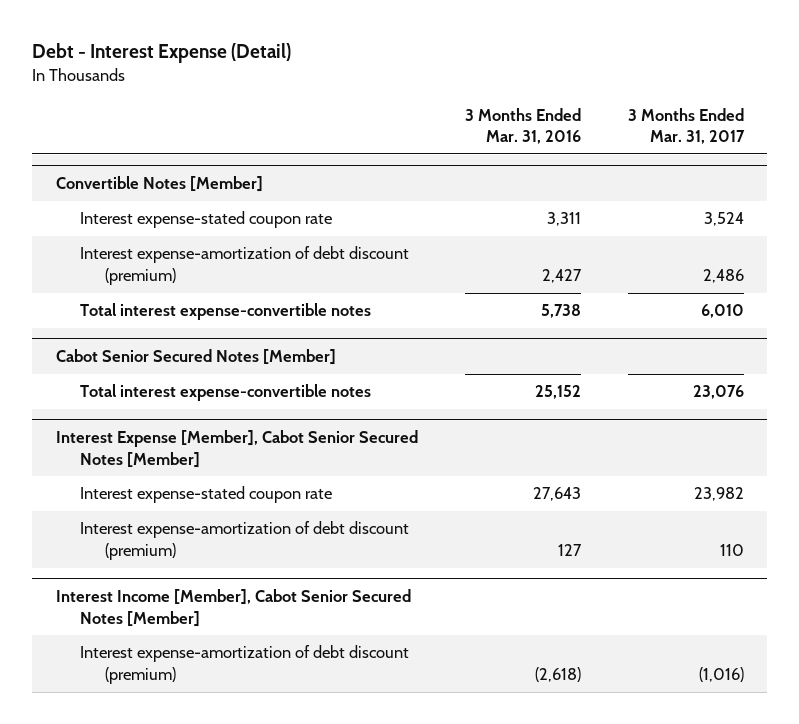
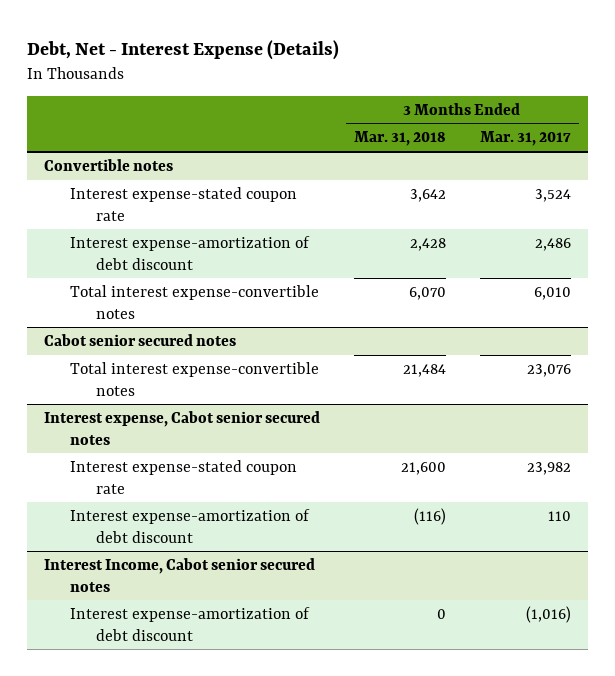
- Debt - Interest Expense (Detail)
+ Debt, Net - Interest Expense (Details)
- | 3 Months Ended Mar. 31, 2016 | 3 Months Ended Mar. 31, 2017
+ | 3 Months Ended Mar. 31, 2018 | 3 Months Ended Mar. 31, 2017
- Convertible Notes [Member]
+ Convertible notes
- Interest expense-amortization of debt discount (premium) | 2,427 | 2,486
+ Interest expense-amortization of debt discount | 2,428 | 2,486
- Cabot Senior Secured Notes [Member]
+ Cabot senior secured notes
- Interest Expense [Member], Cabot Senior Secured Notes [Member]
+ Interest expense, Cabot senior secured notes
- Interest expense-amortization of debt discount (premium) | 127 | 110
- Interest Income [Member], Cabot Senior Secured Notes [Member]
- Interest expense-amortization of debt discount (premium) | (2,618) | (1,016)
+ Interest expense-amortization of debt discount | (116) | 110
+ Interest Income, Cabot senior secured notes
+ Interest expense-amortization of debt discount | 0 | (1,016)

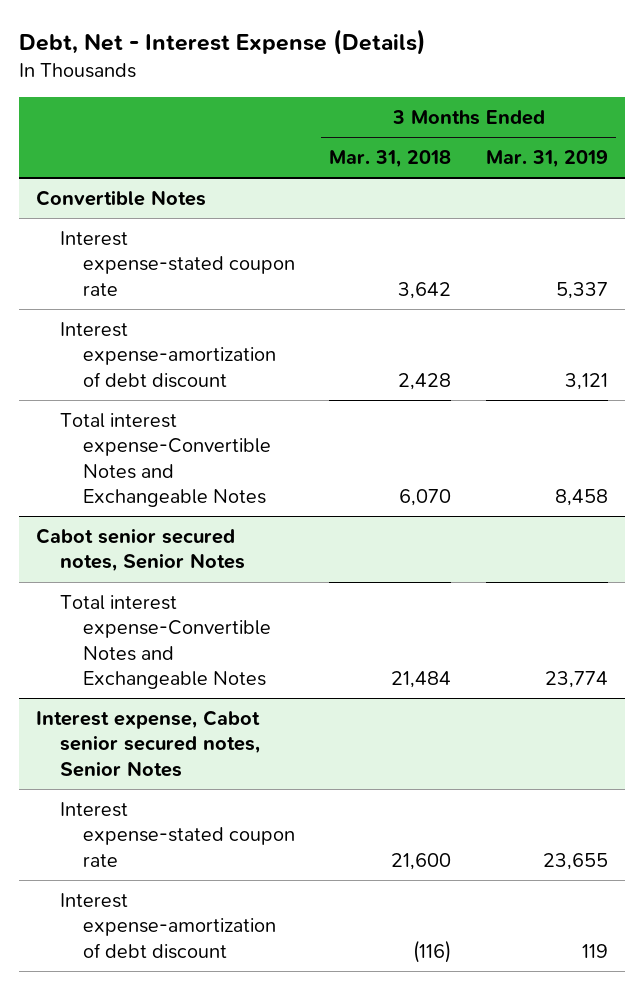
- | 3 Months Ended Mar. 31, 2018 | 3 Months Ended Mar. 31, 2017
+ | 3 Months Ended Mar. 31, 2018 | 3 Months Ended Mar. 31, 2019
- Convertible notes
+ Convertible Notes
- Total interest expense-convertible notes | 6,070 | 6,010
- Cabot senior secured notes
- Total interest expense-convertible notes | 21,484 | 23,076
- Interest expense, Cabot senior secured notes
+ Total interest expense-Convertible Notes and Exchangeable Notes | 6,070 | 8,458
+ Cabot senior secured notes, Senior Notes
+ Total interest expense-Convertible Notes and Exchangeable Notes | 21,484 | 23,774
+ Interest expense, Cabot senior secured notes, Senior Notes
- Interest Income, Cabot senior secured notes
- Interest expense-amortization of debt discount | 0 | (1,016)

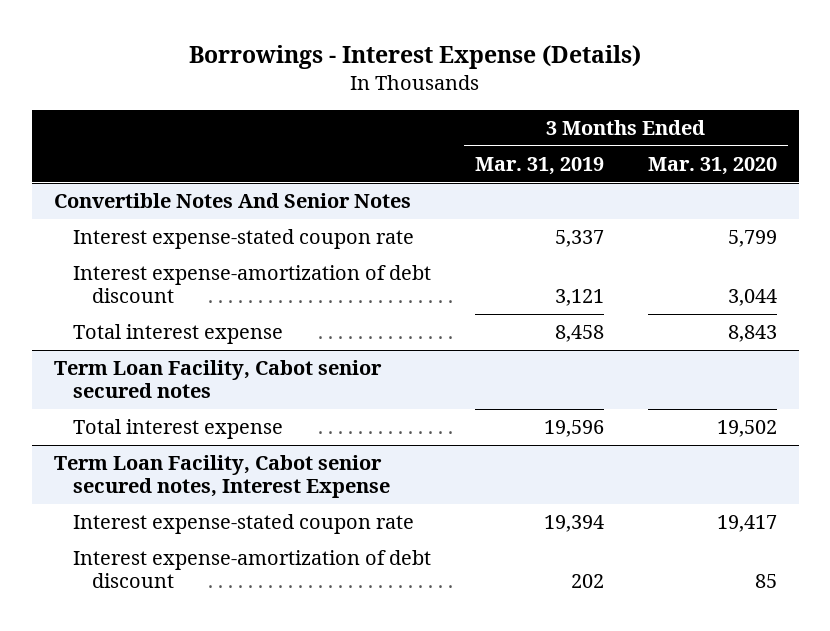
- Debt, Net - Interest Expense (Details)
+ Borrowings - Interest Expense (Details)
- | 3 Months Ended Mar. 31, 2018 | 3 Months Ended Mar. 31, 2019
+ | 3 Months Ended Mar. 31, 2019 | 3 Months Ended Mar. 31, 2020
- Convertible Notes
+ Convertible Notes And Senior Notes
- Total interest expense-Convertible Notes and Exchangeable Notes | 6,070 | 8,458
- Cabot senior secured notes, Senior Notes
- Total interest expense-Convertible Notes and Exchangeable Notes | 21,484 | 23,774
- Interest expense, Cabot senior secured notes, Senior Notes
- Interest expense-stated coupon rate | 21,600 | 23,655
- Interest expense-amortization of debt discount | (116) | 119
+ Total interest expense | 8,458 | 8,843
+ Term Loan Facility, Cabot senior secured notes
+ Total interest expense | 19,596 | 19,502
+ Term Loan Facility, Cabot senior secured notes, Interest Expense
+ Interest expense-stated coupon rate | 19,394 | 19,417
+ Interest expense-amortization of debt discount | 202 | 85

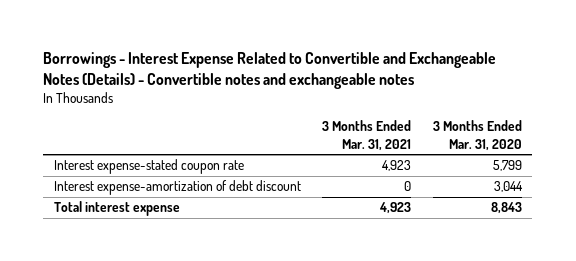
- Borrowings - Interest Expense (Details)
+ Borrowings - Interest Expense Related to Convertible and Exchangeable Notes (Details) - Convertible notes and exchangeable notes
- | 3 Months Ended Mar. 31, 2019 | 3 Months Ended Mar. 31, 2020
+ | 3 Months Ended Mar. 31, 2021 | 3 Months Ended Mar. 31, 2020
- Convertible Notes And Senior Notes
- Term Loan Facility, Cabot senior secured notes
- Total interest expense | 19,596 | 19,502
- Term Loan Facility, Cabot senior secured notes, Interest Expense
- Interest expense-stated coupon rate | 19,394 | 19,417
- Interest expense-amortization of debt discount | 202 | 85

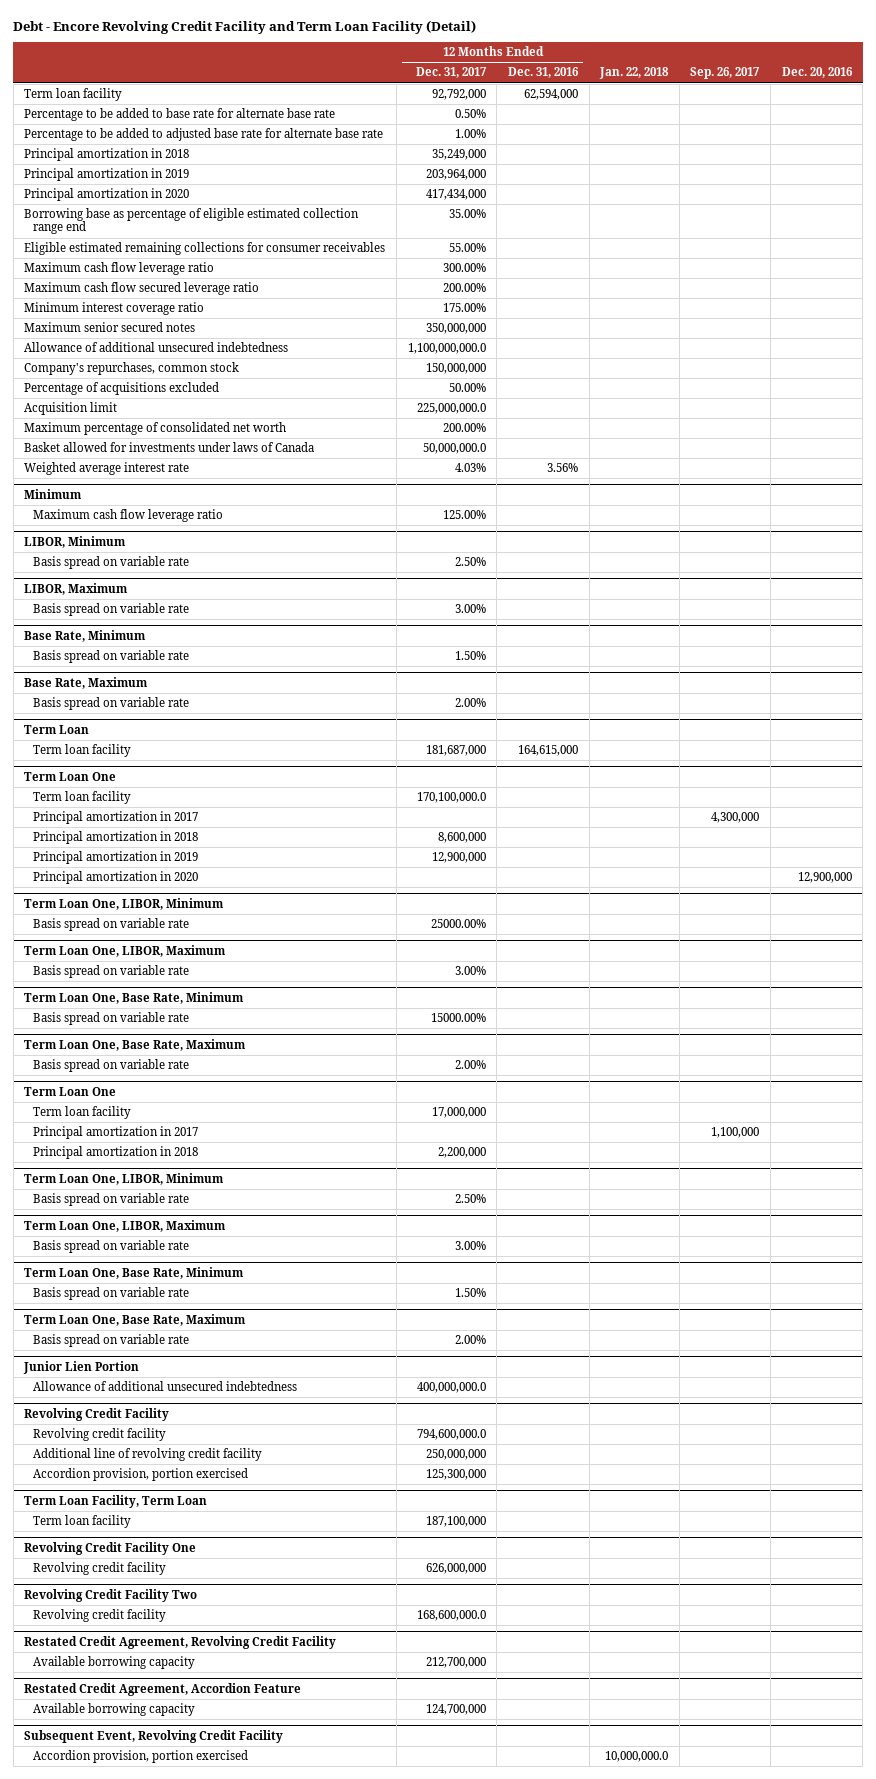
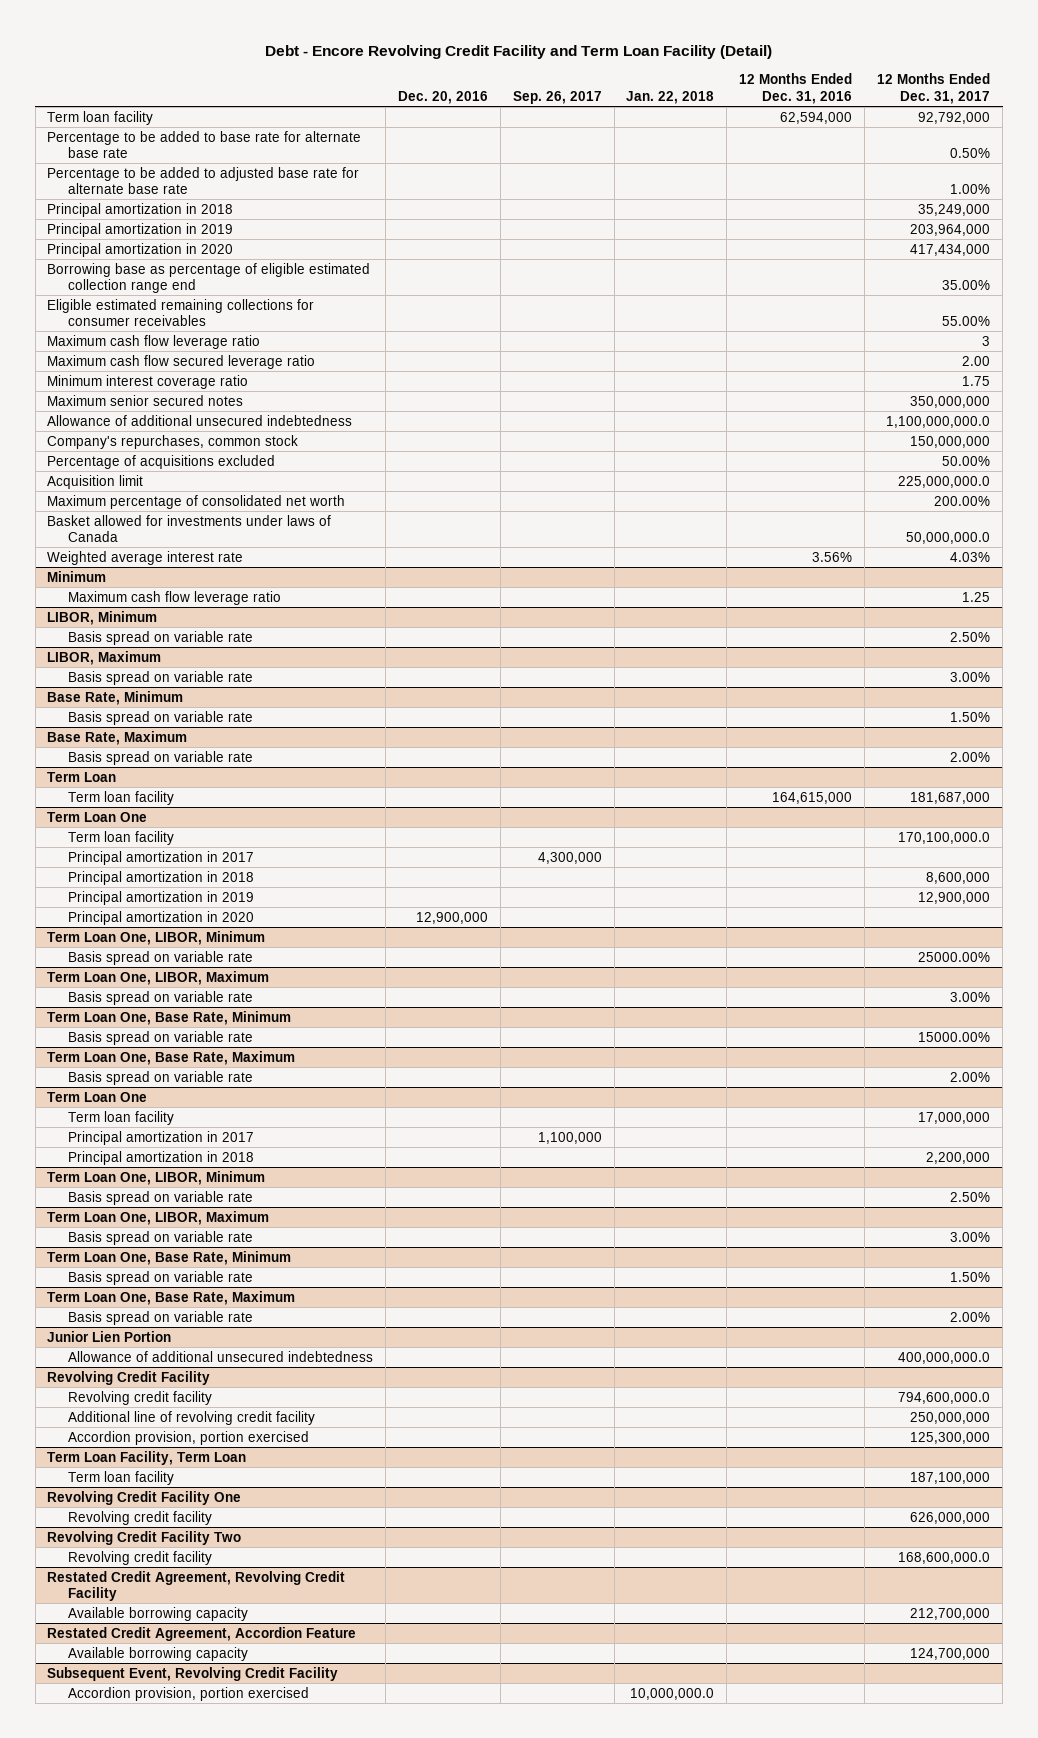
- | 12 Months Ended Dec. 31, 2017 | 12 Months Ended Dec. 31, 2016 | Jan. 22, 2018 | Sep. 26, 2017 | Dec. 20, 2016
+ | Dec. 20, 2016 | Sep. 26, 2017 | Jan. 22, 2018 | 12 Months Ended Dec. 31, 2016 | 12 Months Ended Dec. 31, 2017
- Maximum cash flow leverage ratio | 300.00% | | | |
- Maximum cash flow secured leverage ratio | 200.00% | | | |
- Minimum interest coverage ratio | 175.00% | | | |
+ Maximum cash flow leverage ratio | | | | | 3
+ Maximum cash flow secured leverage ratio | | | | | 2.00
+ Minimum interest coverage ratio | | | | | 1.75
@ Minimum
- Maximum cash flow leverage ratio | 125.00% | | | |
+ Maximum cash flow leverage ratio | | | | | 1.25

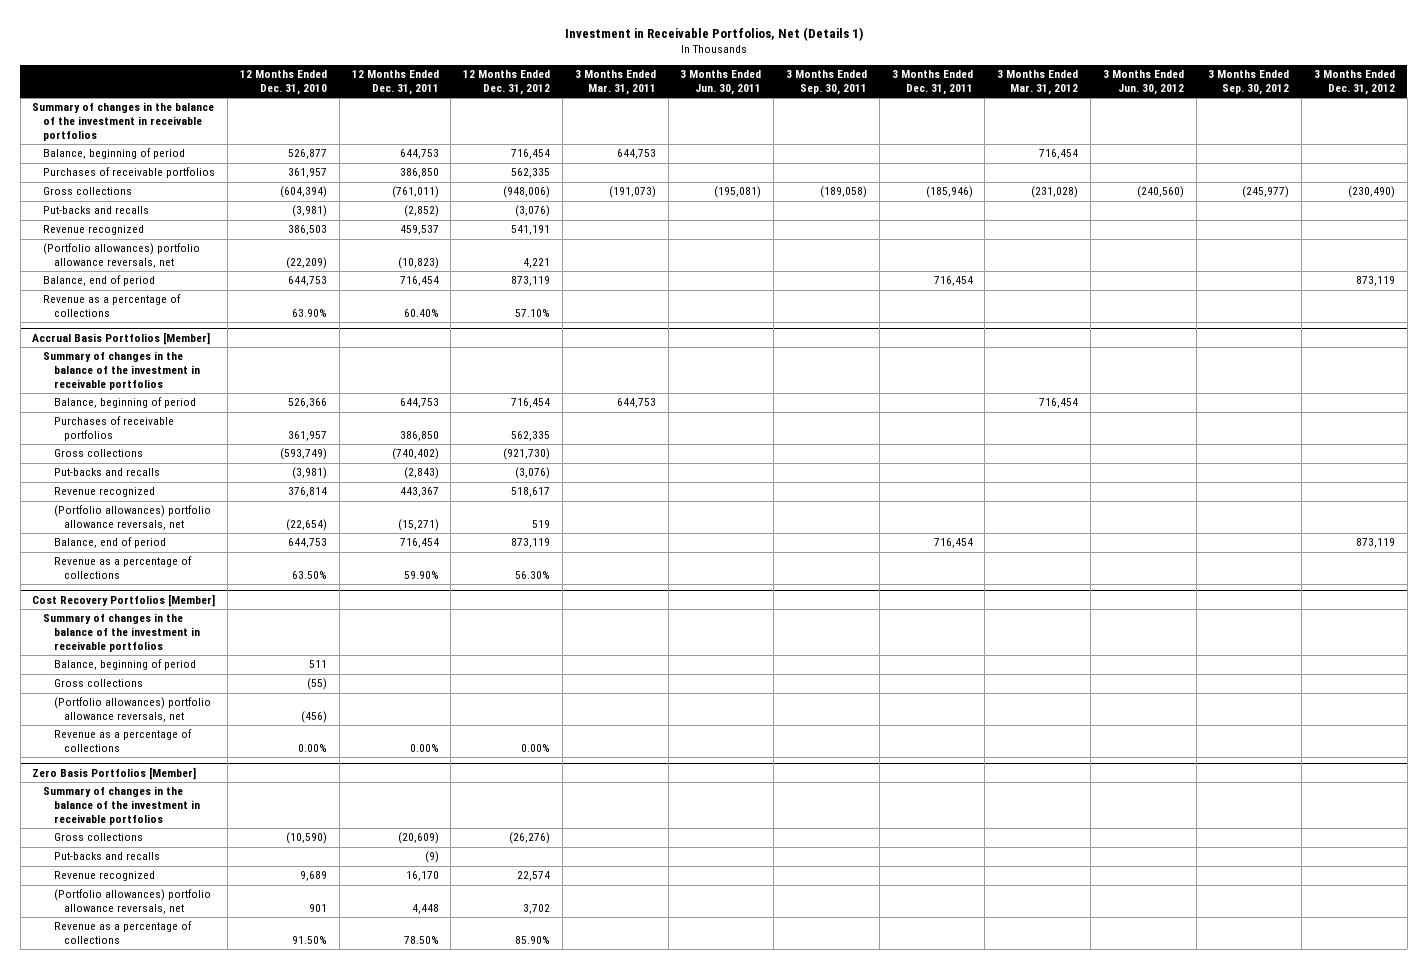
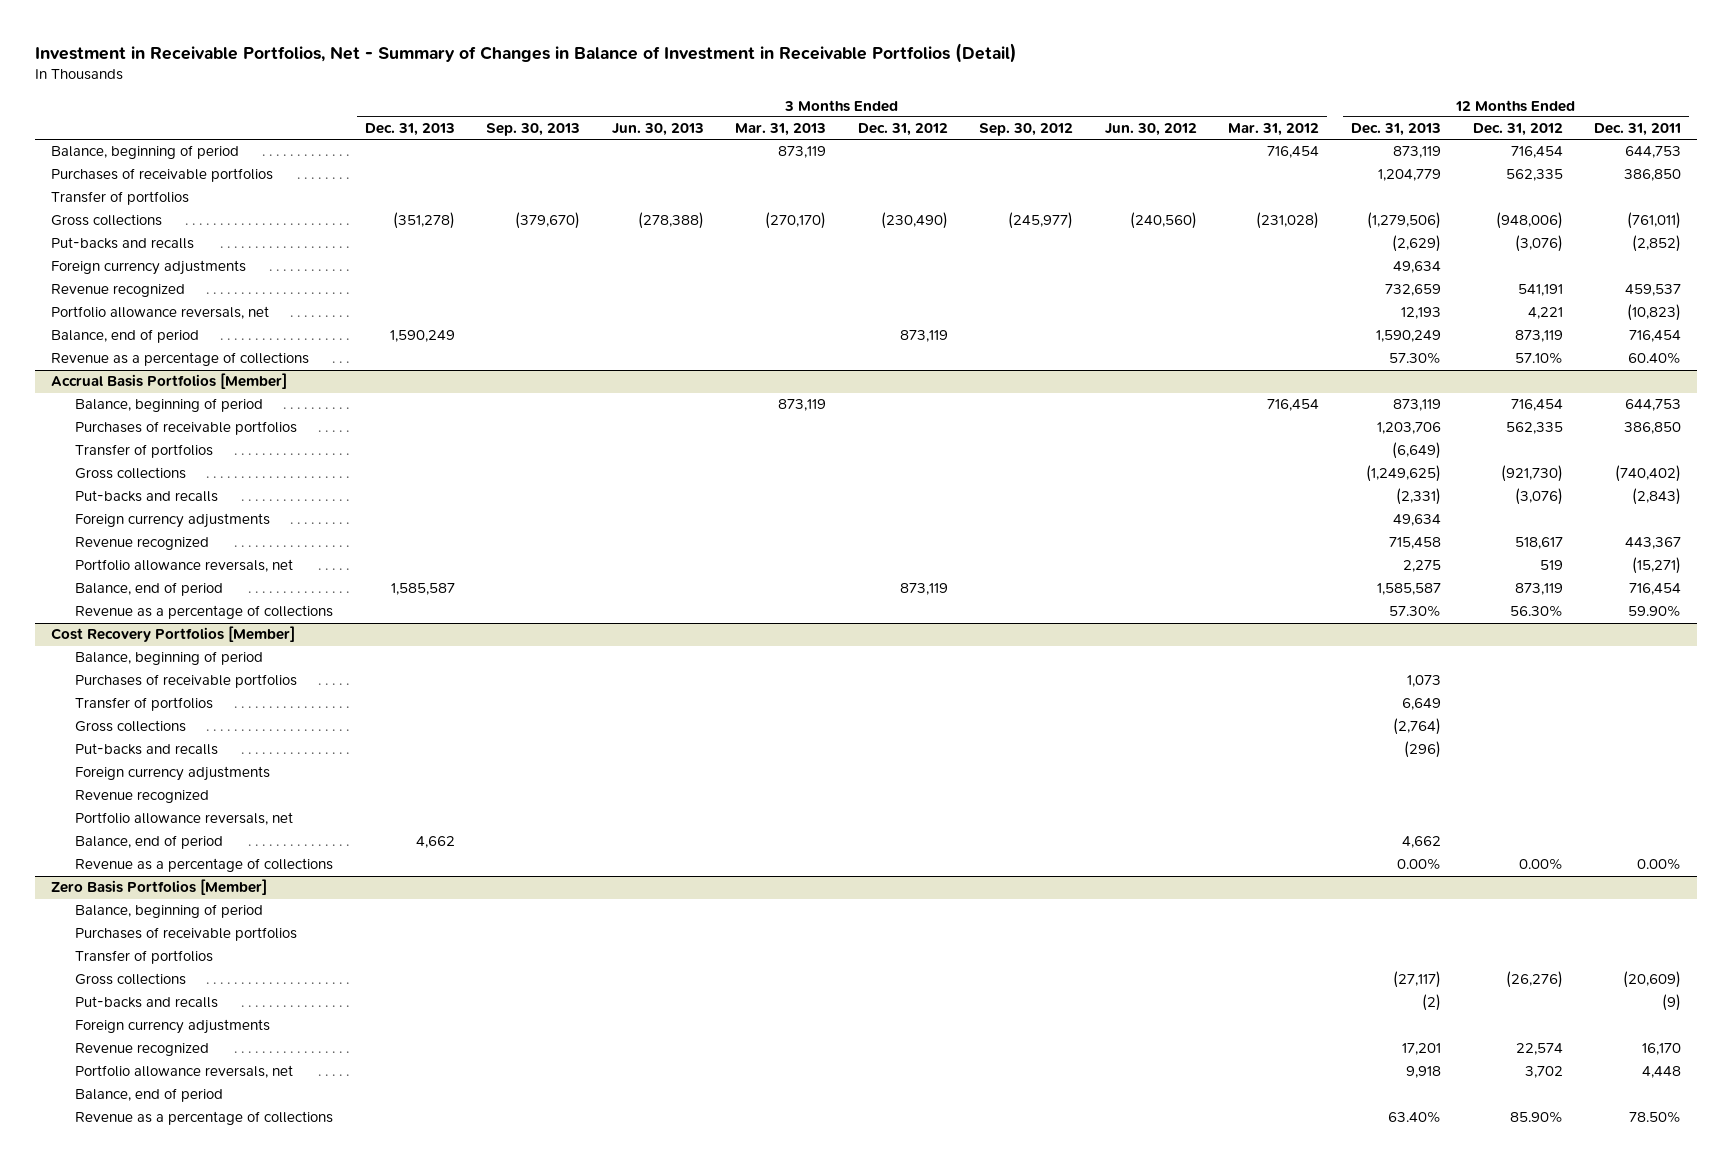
- Investment in Receivable Portfolios, Net (Details 1)
+ Investment in Receivable Portfolios, Net - Summary of Changes in Balance of Investment in Receivable Portfolios (Detail)
- | 12 Months Ended Dec. 31, 2010 | 12 Months Ended Dec. 31, 2011 | 12 Months Ended Dec. 31, 2012 | 3 Months Ended Mar. 31, 2011 | 3 Months Ended Jun. 30, 2011 | 3 Months Ended Sep. 30, 2011 | 3 Months Ended Dec. 31, 2011 | 3 Months Ended Mar. 31, 2012 | 3 Months Ended Jun. 30, 2012 | 3 Months Ended Sep. 30, 2012 | 3 Months Ended Dec. 31, 2012
+ | 3 Months Ended Dec. 31, 2013 | 3 Months Ended Sep. 30, 2013 | 3 Months Ended Jun. 30, 2013 | 3 Months Ended Mar. 31, 2013 | 3 Months Ended Dec. 31, 2012 | 3 Months Ended Sep. 30, 2012 | 3 Months Ended Jun. 30, 2012 | 3 Months Ended Mar. 31, 2012 | 12 Months Ended Dec. 31, 2013 | 12 Months Ended Dec. 31, 2012 | 12 Months Ended Dec. 31, 2011
- Summary of changes in the balance of the investment in receivable portfolios
+ Transfer of portfolios
+ Foreign currency adjustments | | | | | | | | | 49,634 | |
- (Portfolio allowances) portfolio allowance reversals, net | (22,209) | (10,823) | 4,221 | | | | | | | |
+ Portfolio allowance reversals, net | | | | | | | | | 12,193 | 4,221 | (10,823)
@ Accrual Basis Portfolios [Member]
- Summary of changes in the balance of the investment in receivable portfolios
+ Transfer of portfolios | | | | | | | | | (6,649) | |
+ Foreign currency adjustments | | | | | | | | | 49,634 | |
- (Portfolio allowances) portfolio allowance reversals, net | (22,654) | (15,271) | 519 | | | | | | | |
+ Portfolio allowance reversals, net | | | | | | | | | 2,275 | 519 | (15,271)
@ Cost Recovery Portfolios [Member]
- Summary of changes in the balance of the investment in receivable portfolios
+ Purchases of receivable portfolios | | | | | | | | | 1,073 | |
+ Transfer of portfolios | | | | | | | | | 6,649 | |
- (Portfolio allowances) portfolio allowance reversals, net | (456) | | | | | | | | | |
+ Put-backs and recalls | | | | | | | | | (296) | |
+ Foreign currency adjustments
+ Revenue recognized
+ Portfolio allowance reversals, net
+ Balance, end of period | 4,662 | | | | | | | | 4,662 | |
@ Zero Basis Portfolios [Member]
- Summary of changes in the balance of the investment in receivable portfolios
+ Balance, beginning of period
+ Purchases of receivable portfolios
+ Transfer of portfolios
+ Foreign currency adjustments
- (Portfolio allowances) portfolio allowance reversals, net | 901 | 4,448 | 3,702 | | | | | | | |
+ Portfolio allowance reversals, net | | | | | | | | | 9,918 | 3,702 | 4,448
+ Balance, end of period

